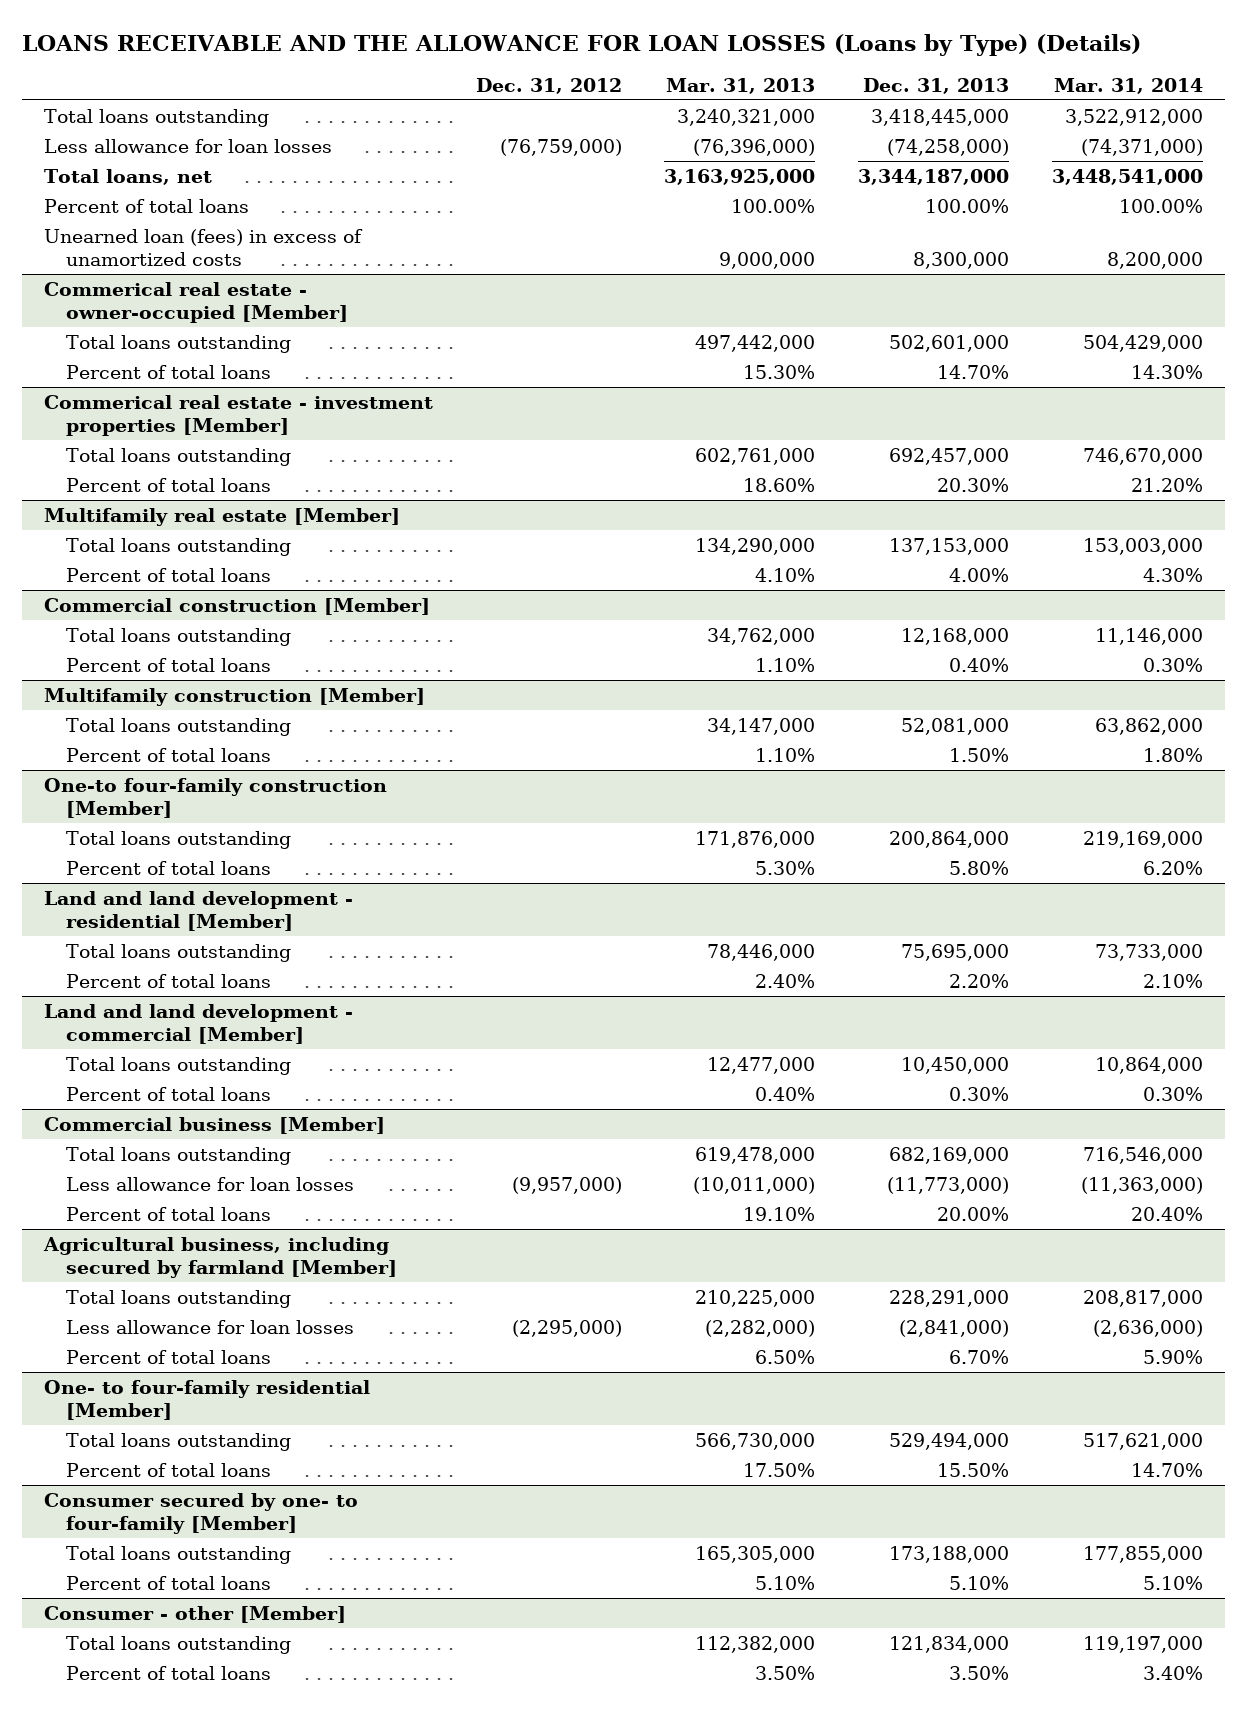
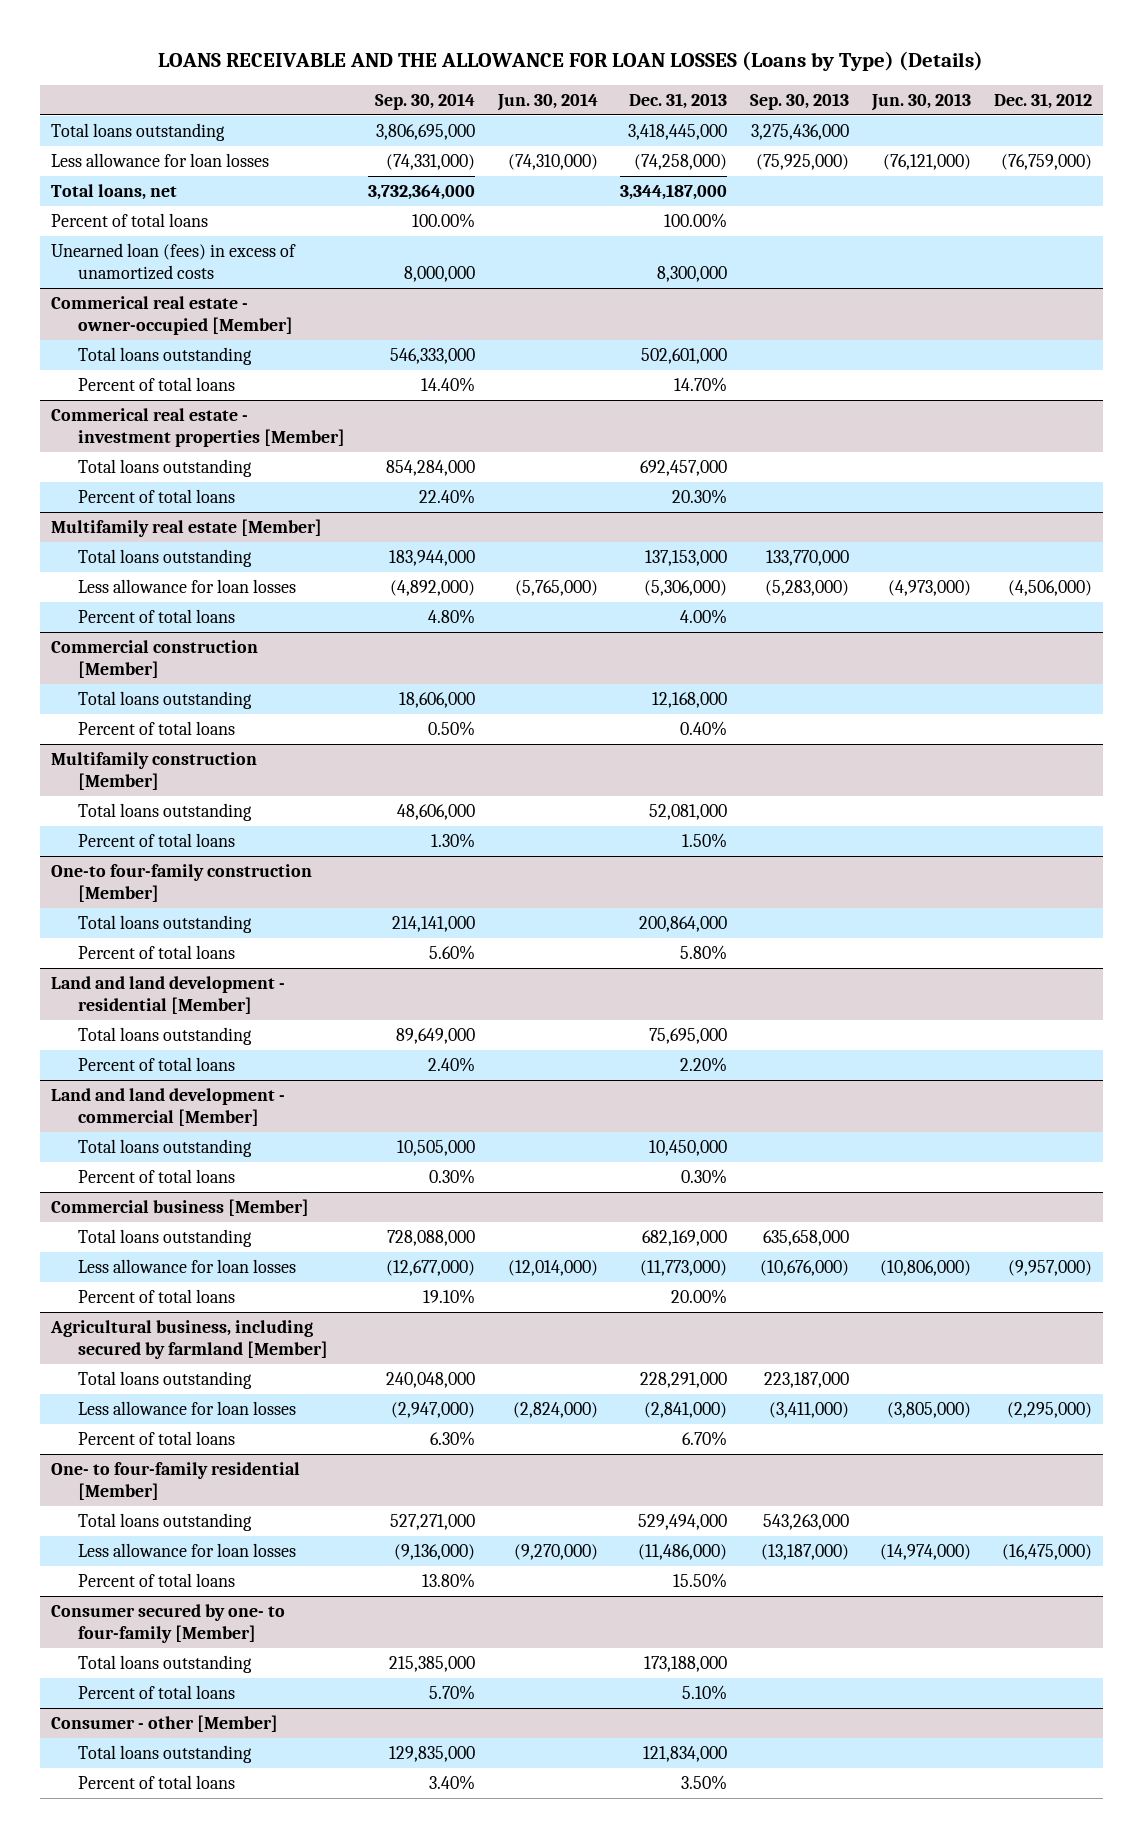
- | Dec. 31, 2012 | Mar. 31, 2013 | Dec. 31, 2013 | Mar. 31, 2014
+ | Sep. 30, 2014 | Jun. 30, 2014 | Dec. 31, 2013 | Sep. 30, 2013 | Jun. 30, 2013 | Dec. 31, 2012
@ Multifamily real estate [Member]
+ Less allowance for loan losses | (4,892,000) | (5,765,000) | (5,306,000) | (5,283,000) | (4,973,000) | (4,506,000)
@ One- to four-family residential [Member]
+ Less allowance for loan losses | (9,136,000) | (9,270,000) | (11,486,000) | (13,187,000) | (14,974,000) | (16,475,000)

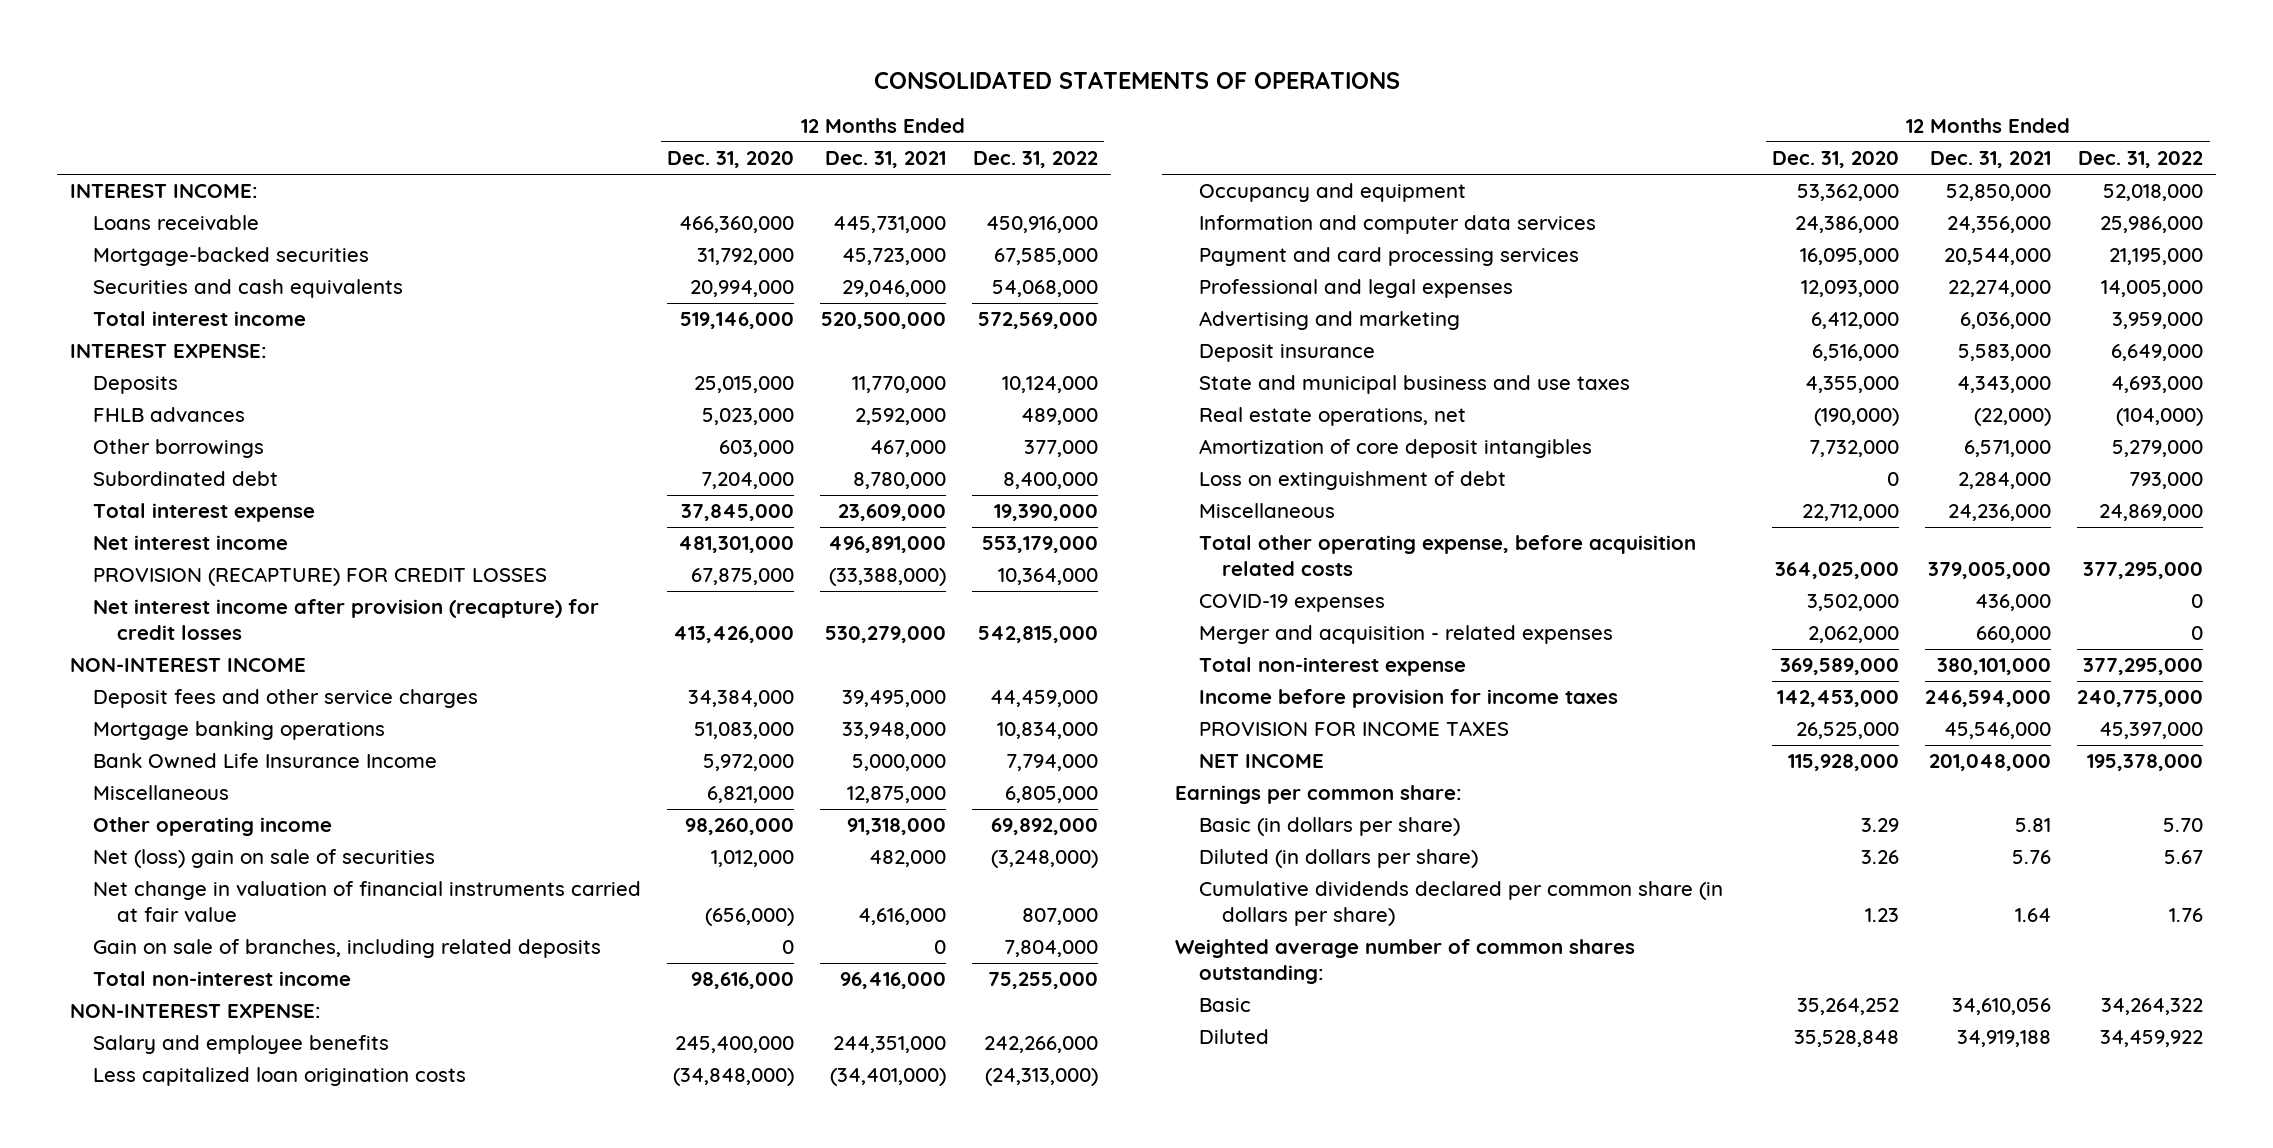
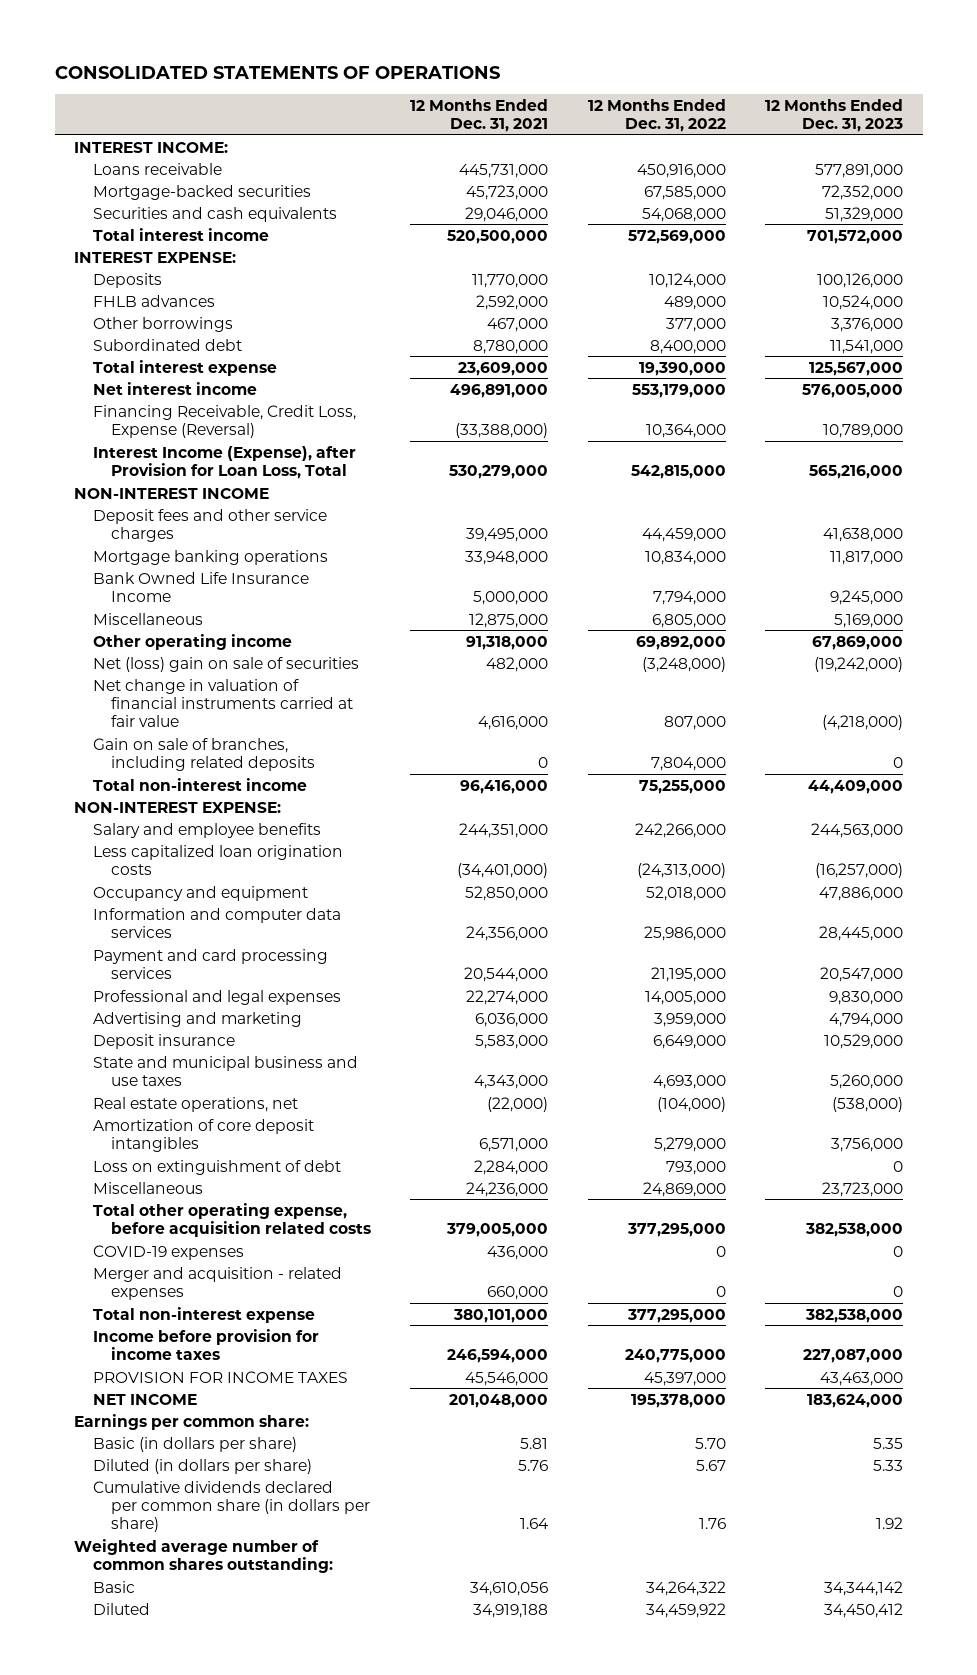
- | 12 Months Ended Dec. 31, 2020 | 12 Months Ended Dec. 31, 2021 | 12 Months Ended Dec. 31, 2022
+ | 12 Months Ended Dec. 31, 2021 | 12 Months Ended Dec. 31, 2022 | 12 Months Ended Dec. 31, 2023
- PROVISION (RECAPTURE) FOR CREDIT LOSSES | 67,875,000 | (33,388,000) | 10,364,000
- Net interest income after provision (recapture) for credit losses | 413,426,000 | 530,279,000 | 542,815,000
+ Financing Receivable, Credit Loss, Expense (Reversal) | (33,388,000) | 10,364,000 | 10,789,000
+ Interest Income (Expense), after Provision for Loan Loss, Total | 530,279,000 | 542,815,000 | 565,216,000

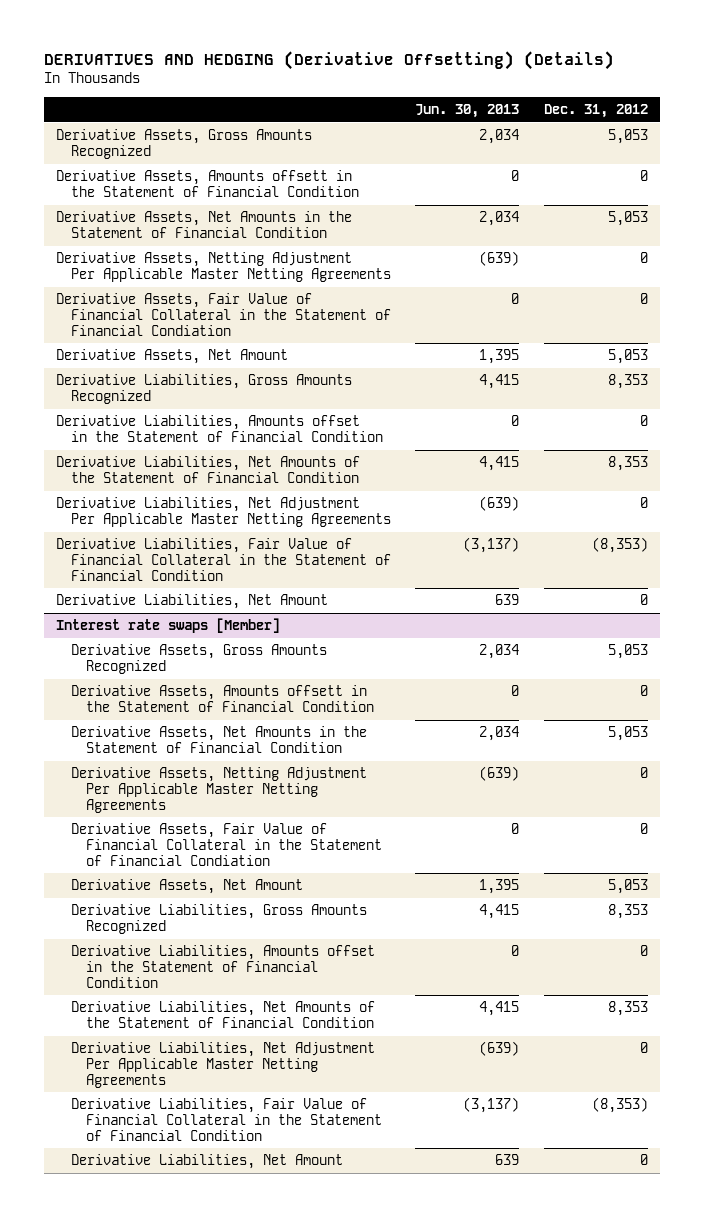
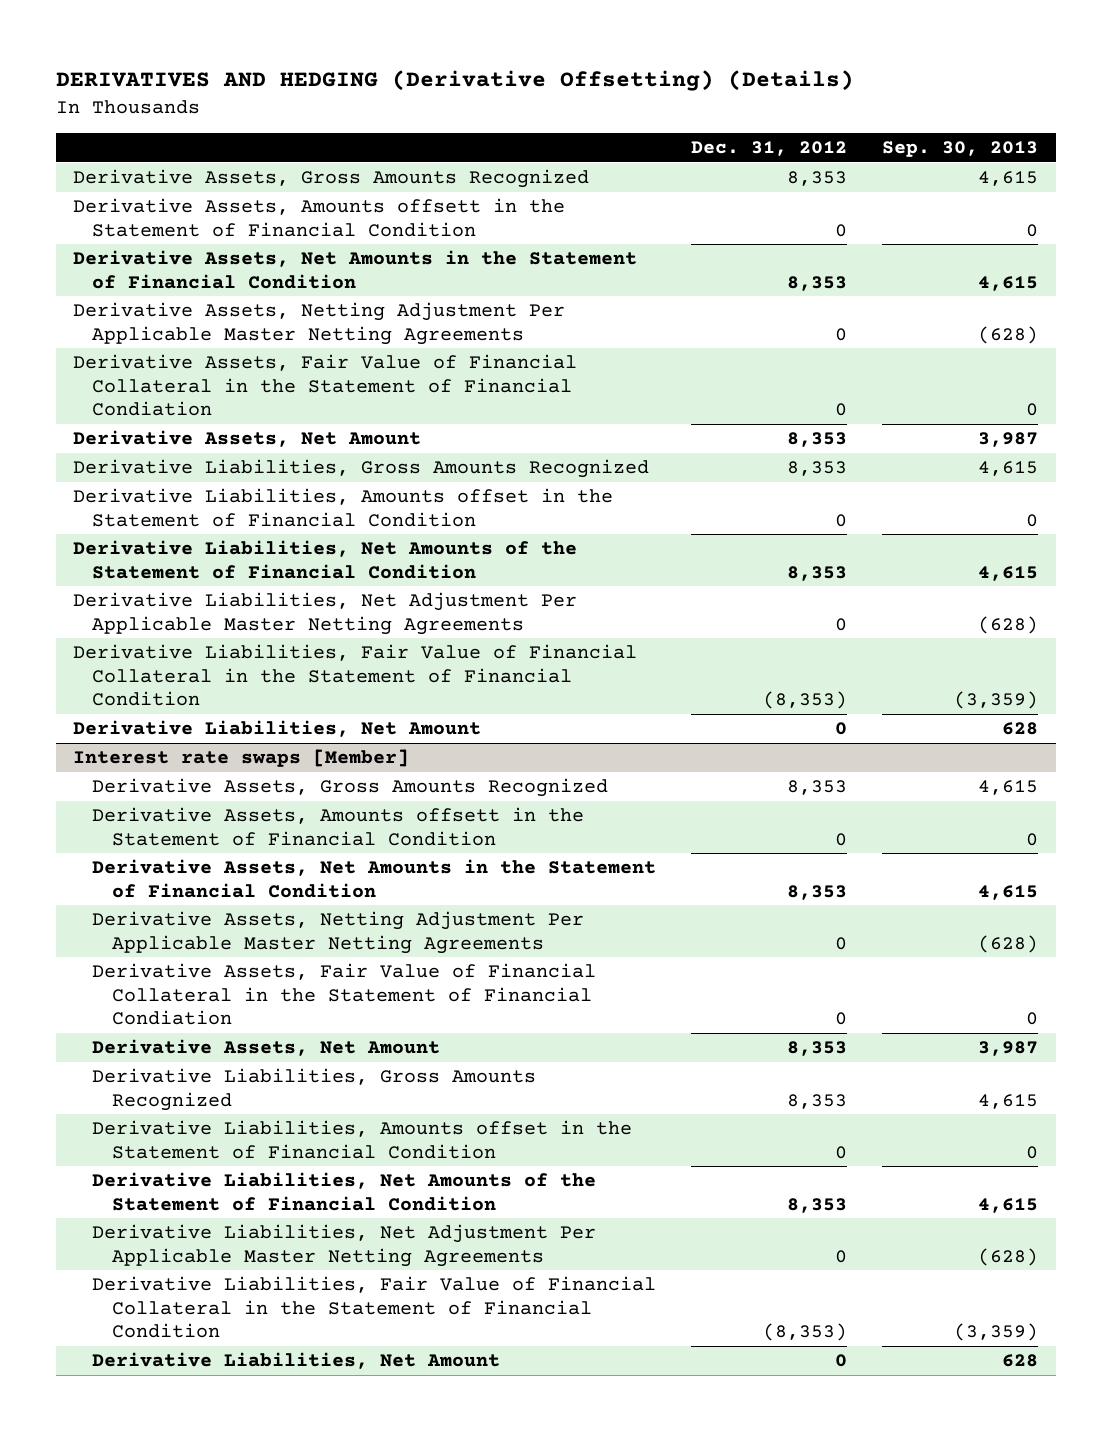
- | Jun. 30, 2013 | Dec. 31, 2012
+ | Dec. 31, 2012 | Sep. 30, 2013
- Derivative Assets, Gross Amounts Recognized | 2,034 | 5,053
+ Derivative Assets, Gross Amounts Recognized | 8,353 | 4,615
- Derivative Assets, Net Amounts in the Statement of Financial Condition | 2,034 | 5,053
+ Derivative Assets, Net Amounts in the Statement of Financial Condition | 8,353 | 4,615
- Derivative Assets, Net Amount | 1,395 | 5,053
+ Derivative Assets, Net Amount | 8,353 | 3,987
@ Interest rate swaps [Member]
- Derivative Assets, Gross Amounts Recognized | 2,034 | 5,053
+ Derivative Assets, Gross Amounts Recognized | 8,353 | 4,615
- Derivative Assets, Net Amounts in the Statement of Financial Condition | 2,034 | 5,053
+ Derivative Assets, Net Amounts in the Statement of Financial Condition | 8,353 | 4,615
- Derivative Assets, Net Amount | 1,395 | 5,053
+ Derivative Assets, Net Amount | 8,353 | 3,987

